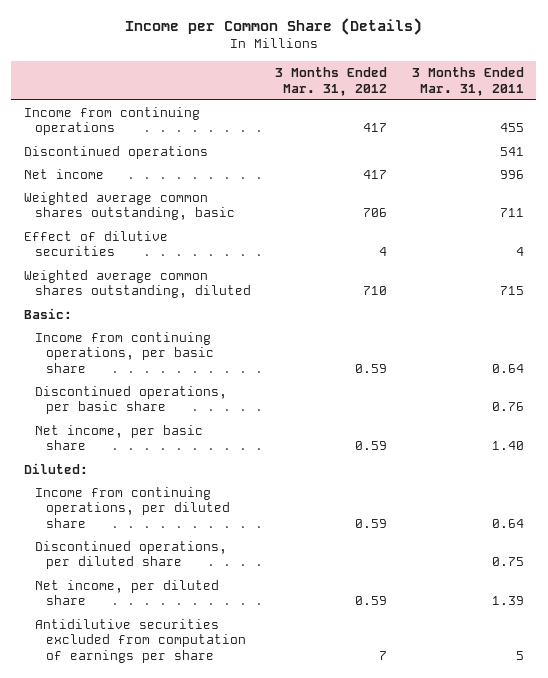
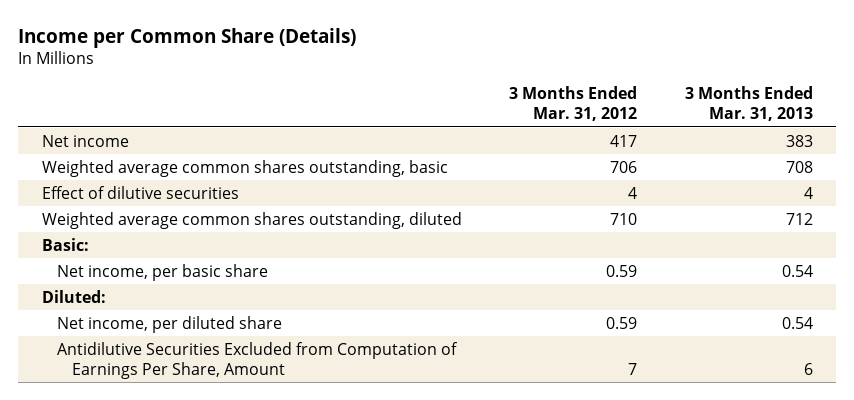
- | 3 Months Ended Mar. 31, 2012 | 3 Months Ended Mar. 31, 2011
+ | 3 Months Ended Mar. 31, 2012 | 3 Months Ended Mar. 31, 2013
- Income from continuing operations | 417 | 455
- Discontinued operations | | 541
- Income from continuing operations, per basic share | 0.59 | 0.64
- Discontinued operations, per basic share | | 0.76
- Income from continuing operations, per diluted share | 0.59 | 0.64
- Discontinued operations, per diluted share | | 0.75
- Antidilutive securities excluded from computation of earnings per share | 7 | 5
+ Antidilutive Securities Excluded from Computation of Earnings Per Share, Amount | 7 | 6

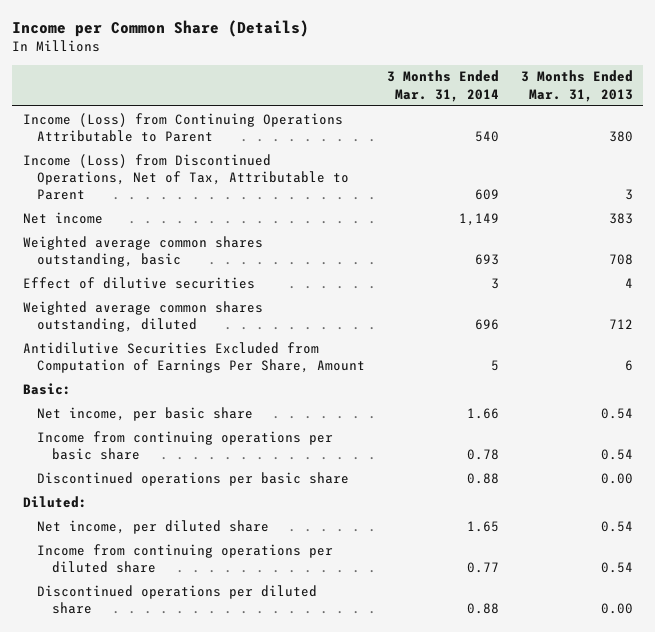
- | 3 Months Ended Mar. 31, 2012 | 3 Months Ended Mar. 31, 2013
+ | 3 Months Ended Mar. 31, 2014 | 3 Months Ended Mar. 31, 2013
+ Income (Loss) from Continuing Operations Attributable to Parent | 540 | 380
+ Income (Loss) from Discontinued Operations, Net of Tax, Attributable to Parent | 609 | 3
moved up: Antidilutive Securities Excluded from Computation of Earnings Per Share, Amount | 5 | 6
+ Income from continuing operations per basic share | 0.78 | 0.54
+ Discontinued operations per basic share | 0.88 | 0.00
+ Income from continuing operations per diluted share | 0.77 | 0.54
+ Discontinued operations per diluted share | 0.88 | 0.00

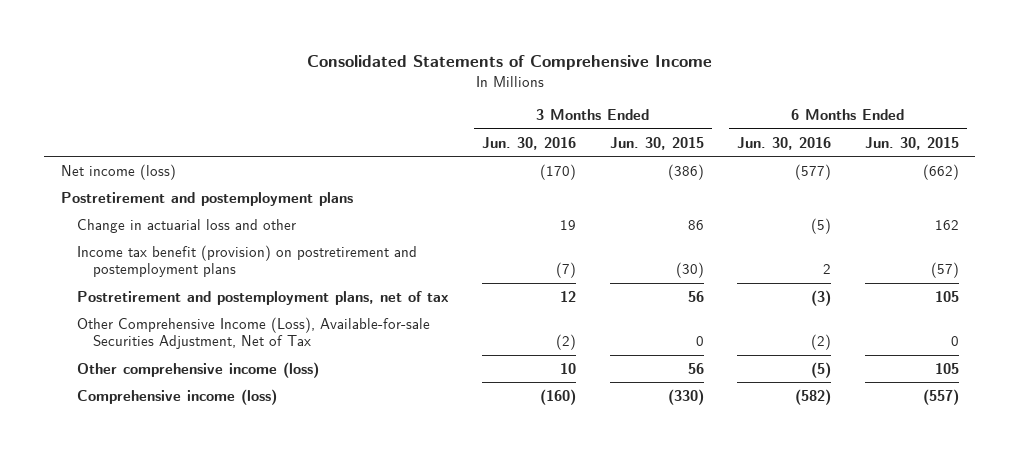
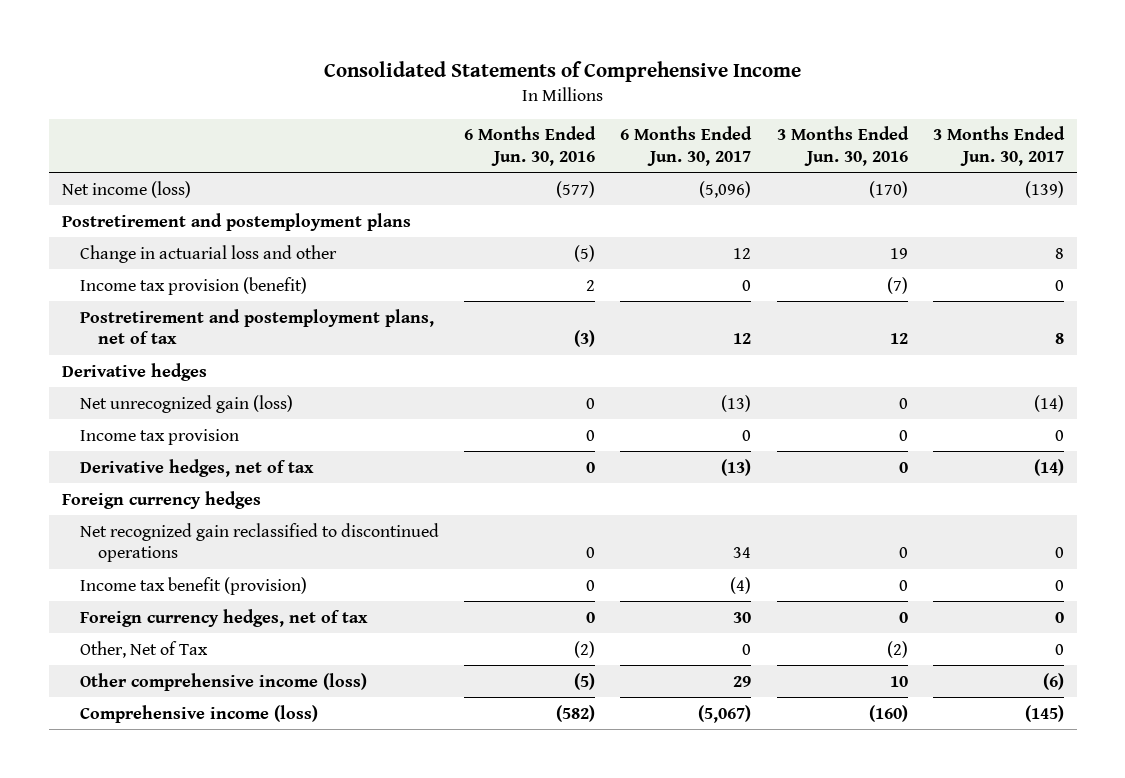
- | 3 Months Ended Jun. 30, 2016 | 3 Months Ended Jun. 30, 2015 | 6 Months Ended Jun. 30, 2016 | 6 Months Ended Jun. 30, 2015
+ | 6 Months Ended Jun. 30, 2016 | 6 Months Ended Jun. 30, 2017 | 3 Months Ended Jun. 30, 2016 | 3 Months Ended Jun. 30, 2017
- Income tax benefit (provision) on postretirement and postemployment plans | (7) | (30) | 2 | (57)
+ Income tax provision (benefit) | 2 | 0 | (7) | 0
- Other Comprehensive Income (Loss), Available-for-sale Securities Adjustment, Net of Tax | (2) | 0 | (2) | 0
+ Derivative hedges
+ Net unrecognized gain (loss) | 0 | (13) | 0 | (14)
+ Income tax provision | 0 | 0 | 0 | 0
+ Derivative hedges, net of tax | 0 | (13) | 0 | (14)
+ Foreign currency hedges
+ Net recognized gain reclassified to discontinued operations | 0 | 34 | 0 | 0
+ Income tax benefit (provision) | 0 | (4) | 0 | 0
+ Foreign currency hedges, net of tax | 0 | 30 | 0 | 0
+ Other, Net of Tax | (2) | 0 | (2) | 0

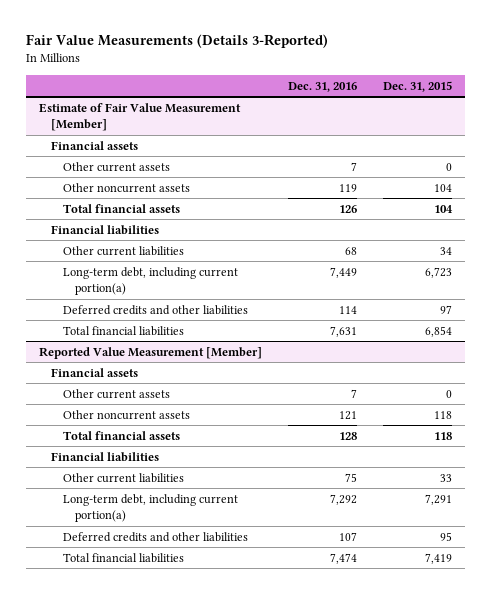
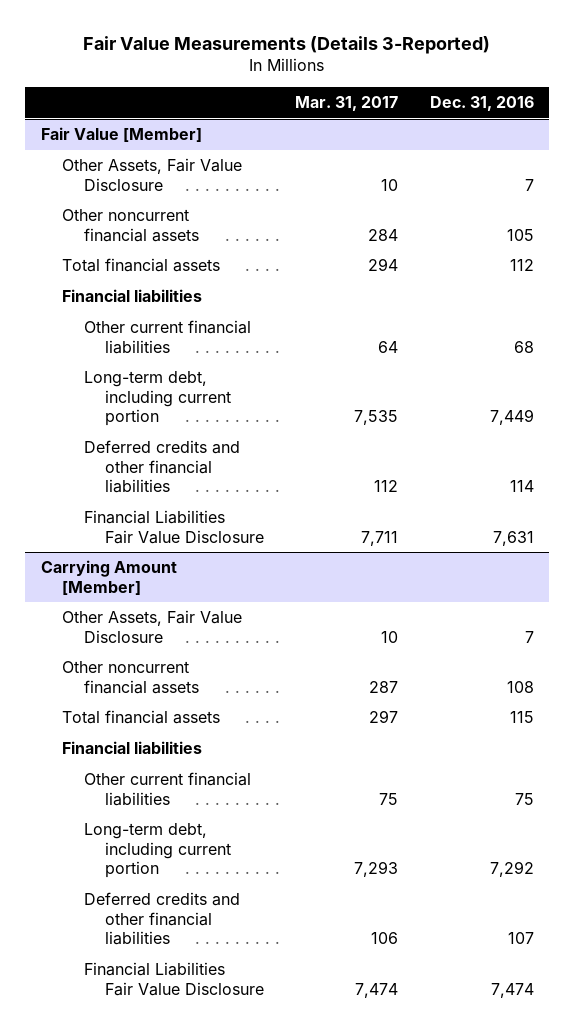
- | Dec. 31, 2016 | Dec. 31, 2015
+ | Mar. 31, 2017 | Dec. 31, 2016
- Estimate of Fair Value Measurement [Member]
- Financial assets
- Other current assets | 7 | 0
- Other noncurrent assets | 119 | 104
- Total financial assets | 126 | 104
+ Fair Value [Member]
+ Other Assets, Fair Value Disclosure | 10 | 7
+ Other noncurrent financial assets | 284 | 105
+ Total financial assets | 294 | 112
- Other current liabilities | 68 | 34
- Long-term debt, including current portion(a) | 7,449 | 6,723
- Deferred credits and other liabilities | 114 | 97
- Total financial liabilities | 7,631 | 6,854
- Reported Value Measurement [Member]
- Financial assets
- Other current assets | 7 | 0
- Other noncurrent assets | 121 | 118
- Total financial assets | 128 | 118
+ Other current financial liabilities | 64 | 68
+ Long-term debt, including current portion | 7,535 | 7,449
+ Deferred credits and other financial liabilities | 112 | 114
+ Financial Liabilities Fair Value Disclosure | 7,711 | 7,631
+ Carrying Amount [Member]
+ Other Assets, Fair Value Disclosure | 10 | 7
+ Other noncurrent financial assets | 287 | 108
+ Total financial assets | 297 | 115
- Other current liabilities | 75 | 33
- Long-term debt, including current portion(a) | 7,292 | 7,291
- Deferred credits and other liabilities | 107 | 95
- Total financial liabilities | 7,474 | 7,419
+ Other current financial liabilities | 75 | 75
+ Long-term debt, including current portion | 7,293 | 7,292
+ Deferred credits and other financial liabilities | 106 | 107
+ Financial Liabilities Fair Value Disclosure | 7,474 | 7,474

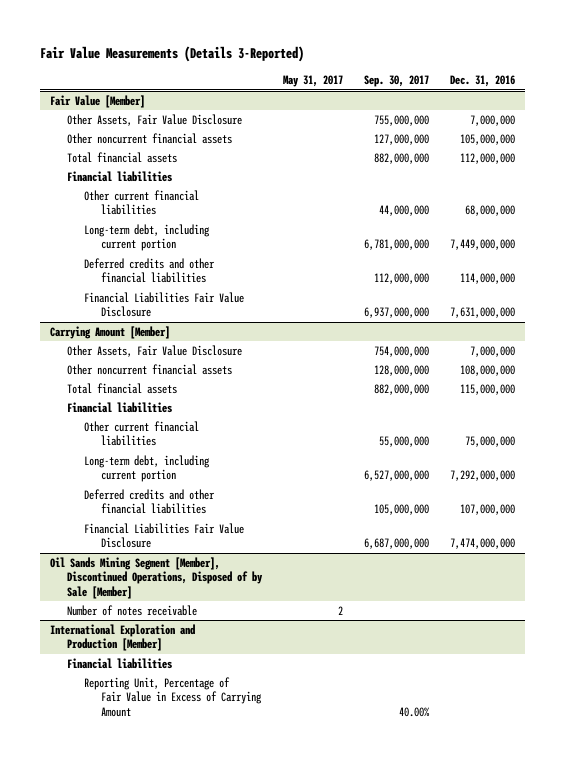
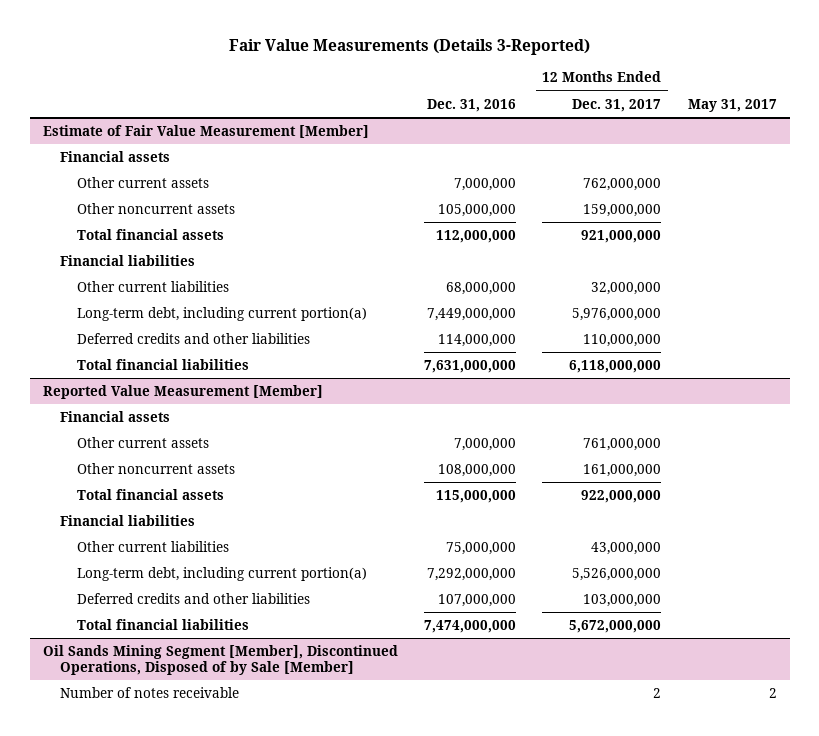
- | May 31, 2017 | Sep. 30, 2017 | Dec. 31, 2016
+ | Dec. 31, 2016 | 12 Months Ended Dec. 31, 2017 | May 31, 2017
- Fair Value [Member]
- Other Assets, Fair Value Disclosure | | 755,000,000 | 7,000,000
- Other noncurrent financial assets | | 127,000,000 | 105,000,000
+ Estimate of Fair Value Measurement [Member]
+ Financial assets
+ Other current assets | 7,000,000 | 762,000,000 |
+ Other noncurrent assets | 105,000,000 | 159,000,000 |
- Other current financial liabilities | | 44,000,000 | 68,000,000
- Long-term debt, including current portion | | 6,781,000,000 | 7,449,000,000
- Deferred credits and other financial liabilities | | 112,000,000 | 114,000,000
- Financial Liabilities Fair Value Disclosure | | 6,937,000,000 | 7,631,000,000
- Carrying Amount [Member]
- Other Assets, Fair Value Disclosure | | 754,000,000 | 7,000,000
- Other noncurrent financial assets | | 128,000,000 | 108,000,000
+ Other current liabilities | 68,000,000 | 32,000,000 |
+ Long-term debt, including current portion(a) | 7,449,000,000 | 5,976,000,000 |
+ Deferred credits and other liabilities | 114,000,000 | 110,000,000 |
+ Total financial liabilities | 7,631,000,000 | 6,118,000,000 |
+ Reported Value Measurement [Member]
+ Financial assets
+ Other current assets | 7,000,000 | 761,000,000 |
+ Other noncurrent assets | 108,000,000 | 161,000,000 |
- Other current financial liabilities | | 55,000,000 | 75,000,000
- Long-term debt, including current portion | | 6,527,000,000 | 7,292,000,000
- Deferred credits and other financial liabilities | | 105,000,000 | 107,000,000
- Financial Liabilities Fair Value Disclosure | | 6,687,000,000 | 7,474,000,000
+ Other current liabilities | 75,000,000 | 43,000,000 |
+ Long-term debt, including current portion(a) | 7,292,000,000 | 5,526,000,000 |
+ Deferred credits and other liabilities | 107,000,000 | 103,000,000 |
+ Total financial liabilities | 7,474,000,000 | 5,672,000,000 |
- International Exploration and Production [Member]
- Financial liabilities
- Reporting Unit, Percentage of Fair Value in Excess of Carrying Amount | | 40.00% |

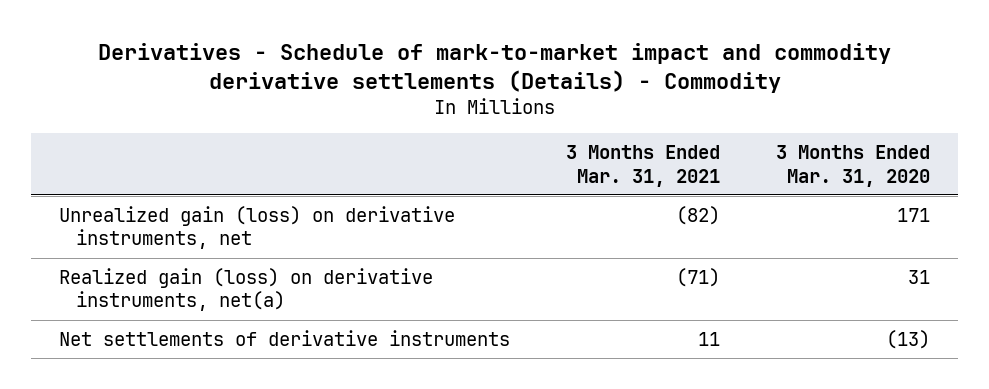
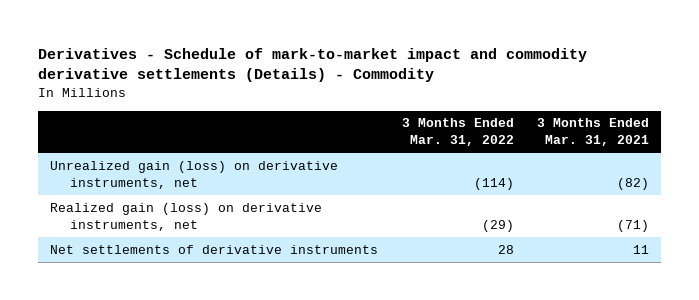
- | 3 Months Ended Mar. 31, 2021 | 3 Months Ended Mar. 31, 2020
+ | 3 Months Ended Mar. 31, 2022 | 3 Months Ended Mar. 31, 2021
- Realized gain (loss) on derivative instruments, net(a) | (71) | 31
+ Realized gain (loss) on derivative instruments, net | (29) | (71)

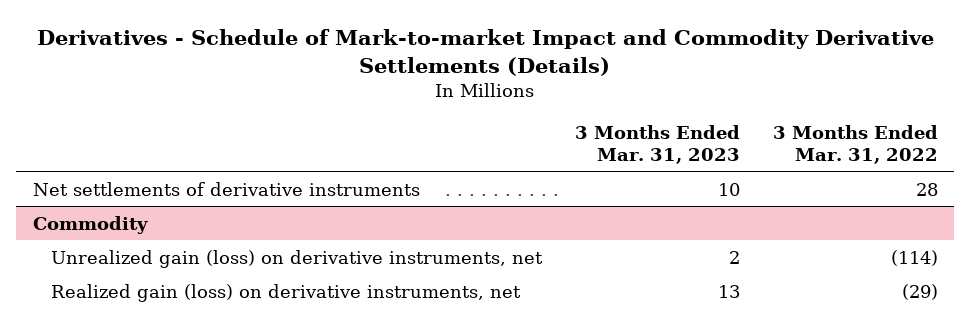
- Derivatives - Schedule of mark-to-market impact and commodity derivative settlements (Details) - Commodity
+ Derivatives - Schedule of Mark-to-market Impact and Commodity Derivative Settlements (Details)
- | 3 Months Ended Mar. 31, 2022 | 3 Months Ended Mar. 31, 2021
+ | 3 Months Ended Mar. 31, 2023 | 3 Months Ended Mar. 31, 2022
moved up: Net settlements of derivative instruments | 10 | 28
+ Commodity

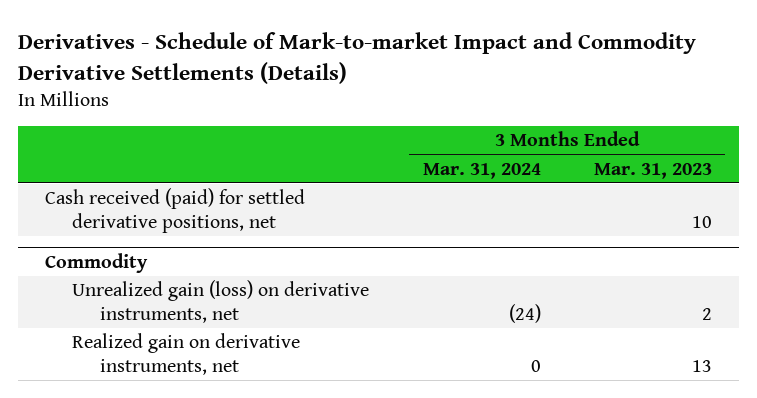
- | 3 Months Ended Mar. 31, 2023 | 3 Months Ended Mar. 31, 2022
+ | 3 Months Ended Mar. 31, 2024 | 3 Months Ended Mar. 31, 2023
- Net settlements of derivative instruments | 10 | 28
+ Cash received (paid) for settled derivative positions, net | | 10
@ Commodity
- Realized gain (loss) on derivative instruments, net | 13 | (29)
+ Realized gain on derivative instruments, net | 0 | 13

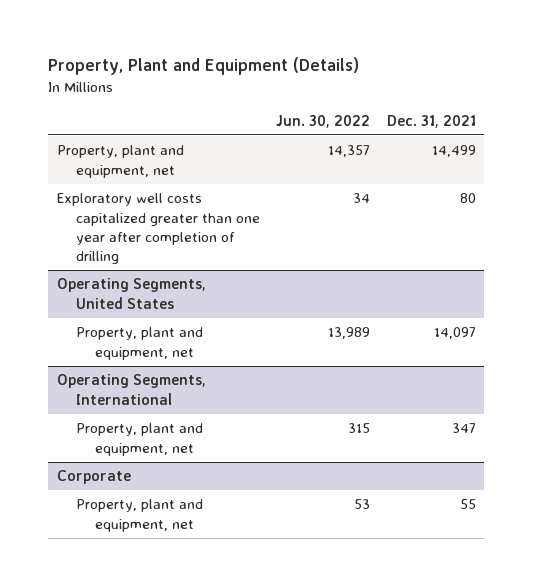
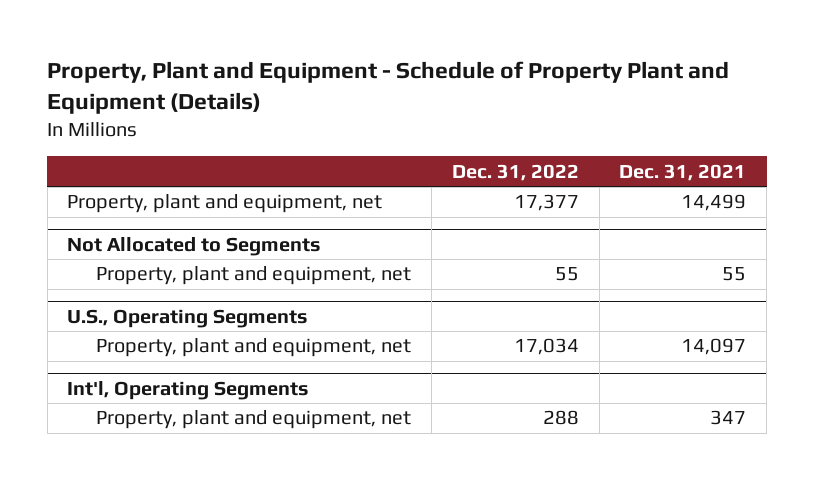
- Property, Plant and Equipment (Details)
+ Property, Plant and Equipment - Schedule of Property Plant and Equipment (Details)
- | Jun. 30, 2022 | Dec. 31, 2021
+ | Dec. 31, 2022 | Dec. 31, 2021
- Exploratory well costs capitalized greater than one year after completion of drilling | 34 | 80
- Operating Segments, United States
+ Not Allocated to Segments
+ Property, plant and equipment, net | 55 | 55
+ U.S., Operating Segments
- Operating Segments, International
+ Int'l, Operating Segments
- Corporate
- Property, plant and equipment, net | 53 | 55

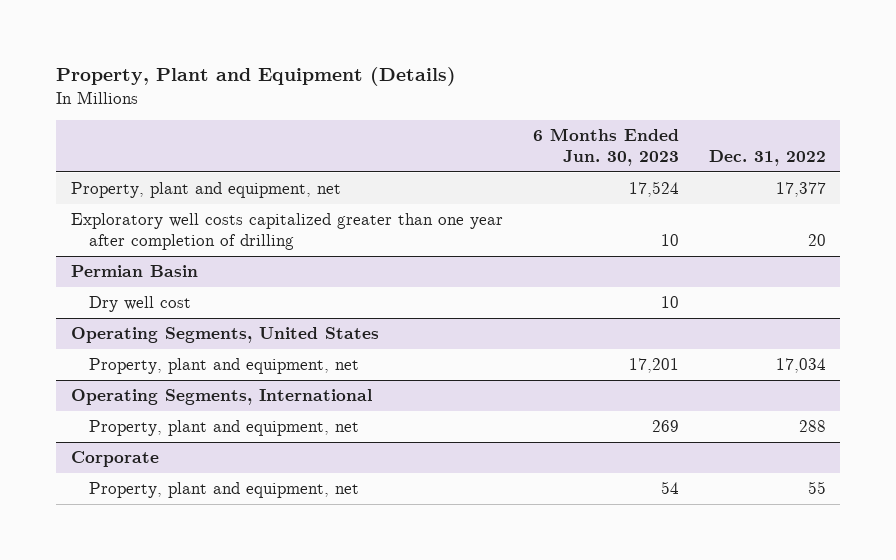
- Property, Plant and Equipment - Schedule of Property Plant and Equipment (Details)
+ Property, Plant and Equipment (Details)
- | Dec. 31, 2022 | Dec. 31, 2021
+ | 6 Months Ended Jun. 30, 2023 | Dec. 31, 2022
- Not Allocated to Segments
- Property, plant and equipment, net | 55 | 55
- U.S., Operating Segments
+ Exploratory well costs capitalized greater than one year after completion of drilling | 10 | 20
+ Permian Basin
+ Dry well cost | 10 |
+ Operating Segments, United States
- Int'l, Operating Segments
+ Operating Segments, International
+ Corporate
+ Property, plant and equipment, net | 54 | 55

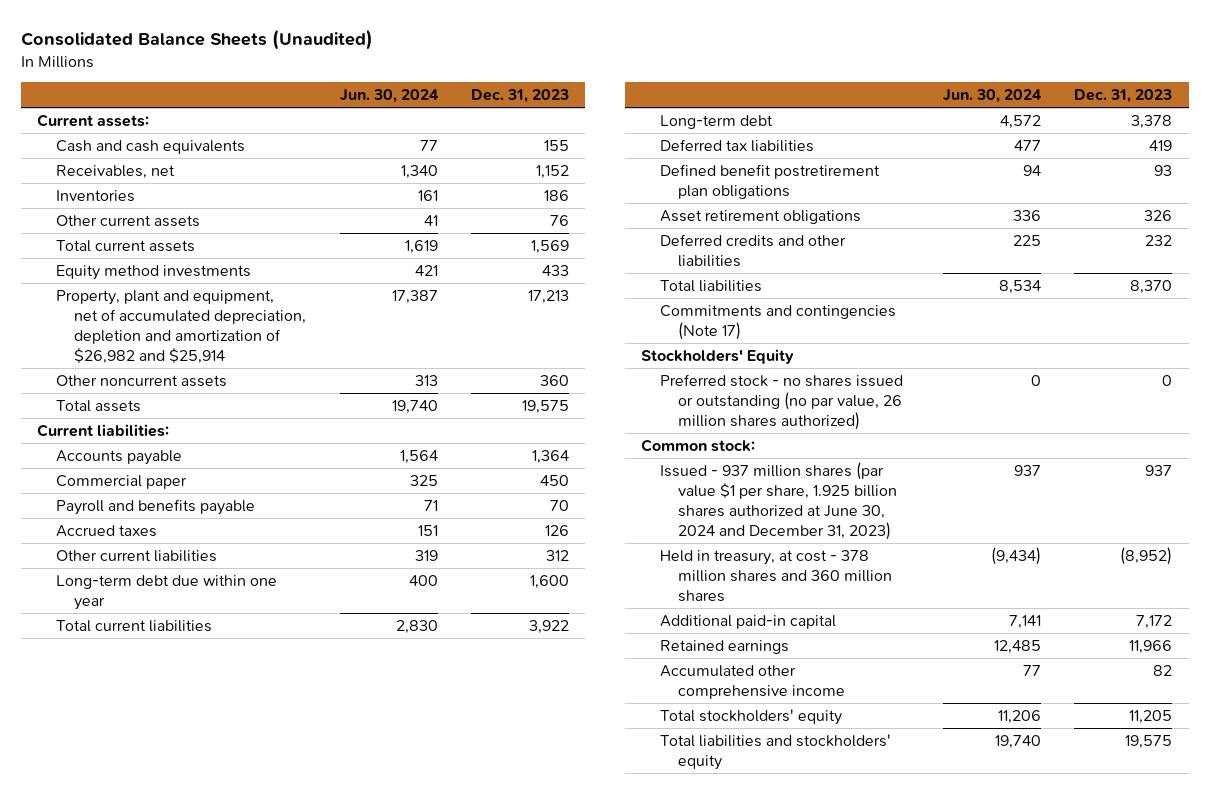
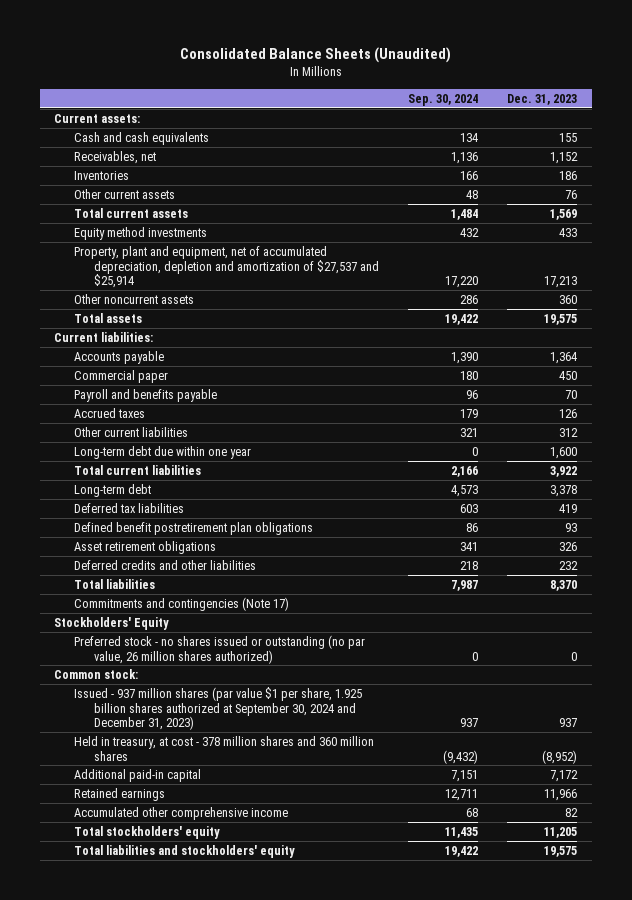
- | Jun. 30, 2024 | Dec. 31, 2023
+ | Sep. 30, 2024 | Dec. 31, 2023
- Property, plant and equipment, net of accumulated depreciation, depletion and amortization of $26,982 and $25,914 | 17,387 | 17,213
+ Property, plant and equipment, net of accumulated depreciation, depletion and amortization of $27,537 and $25,914 | 17,220 | 17,213
- Issued - 937 million shares (par value $1 per share, 1.925 billion shares authorized at June 30, 2024 and December 31, 2023) | 937 | 937
+ Issued - 937 million shares (par value $1 per share, 1.925 billion shares authorized at September 30, 2024 and December 31, 2023) | 937 | 937

